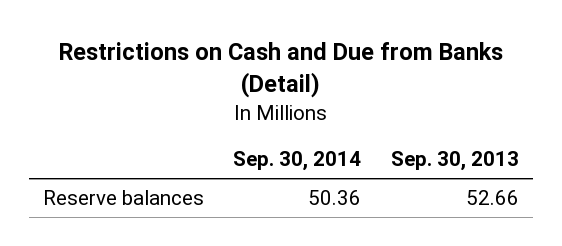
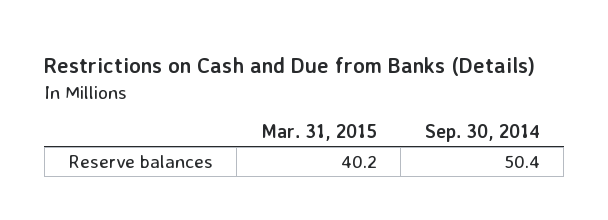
- Restrictions on Cash and Due from Banks (Detail)
+ Restrictions on Cash and Due from Banks (Details)
- | Sep. 30, 2014 | Sep. 30, 2013
+ | Mar. 31, 2015 | Sep. 30, 2014
- Reserve balances | 50.36 | 52.66
+ Reserve balances | 40.2 | 50.4

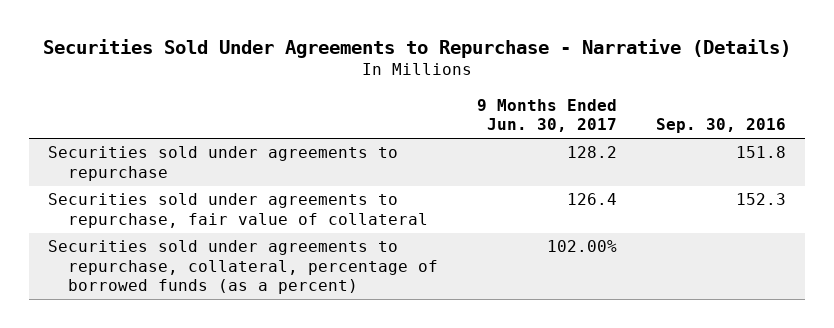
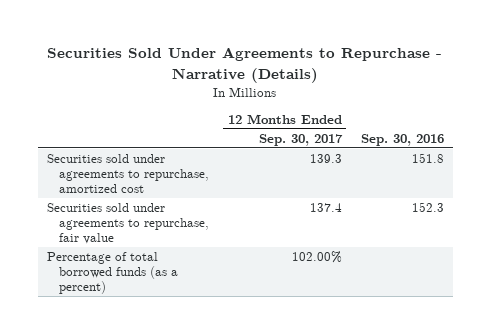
- | 9 Months Ended Jun. 30, 2017 | Sep. 30, 2016
+ | 12 Months Ended Sep. 30, 2017 | Sep. 30, 2016
- Securities sold under agreements to repurchase | 128.2 | 151.8
- Securities sold under agreements to repurchase, fair value of collateral | 126.4 | 152.3
- Securities sold under agreements to repurchase, collateral, percentage of borrowed funds (as a percent) | 102.00% |
+ Securities sold under agreements to repurchase, amortized cost | 139.3 | 151.8
+ Securities sold under agreements to repurchase, fair value | 137.4 | 152.3
+ Percentage of total borrowed funds (as a percent) | 102.00% |

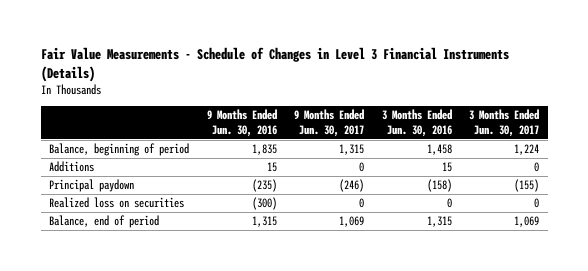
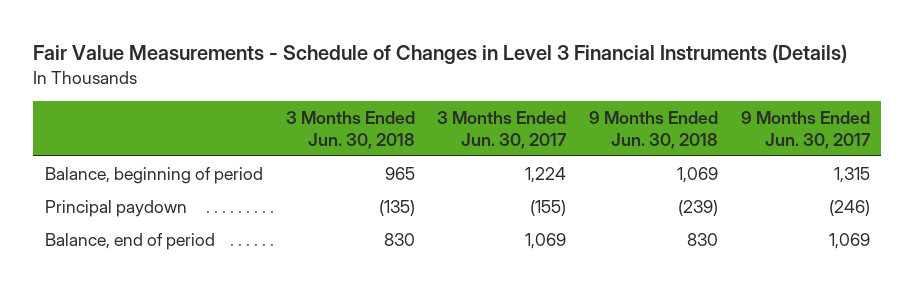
- | 9 Months Ended Jun. 30, 2016 | 9 Months Ended Jun. 30, 2017 | 3 Months Ended Jun. 30, 2016 | 3 Months Ended Jun. 30, 2017
+ | 3 Months Ended Jun. 30, 2018 | 3 Months Ended Jun. 30, 2017 | 9 Months Ended Jun. 30, 2018 | 9 Months Ended Jun. 30, 2017
- Additions | 15 | 0 | 15 | 0
- Realized loss on securities | (300) | 0 | 0 | 0

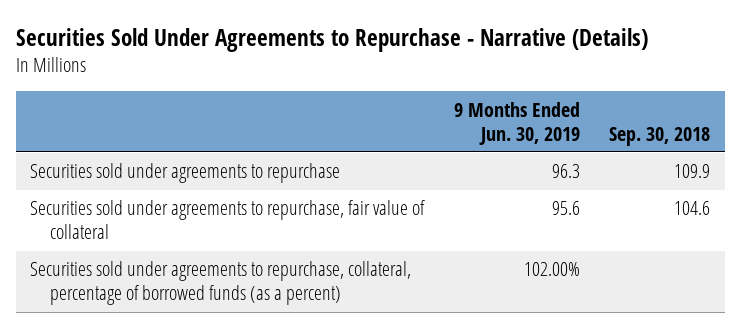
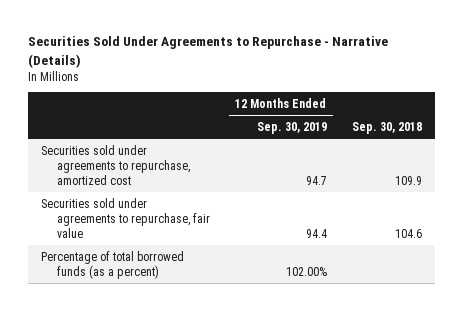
- | 9 Months Ended Jun. 30, 2019 | Sep. 30, 2018
+ | 12 Months Ended Sep. 30, 2019 | Sep. 30, 2018
- Securities sold under agreements to repurchase | 96.3 | 109.9
- Securities sold under agreements to repurchase, fair value of collateral | 95.6 | 104.6
- Securities sold under agreements to repurchase, collateral, percentage of borrowed funds (as a percent) | 102.00% |
+ Securities sold under agreements to repurchase, amortized cost | 94.7 | 109.9
+ Securities sold under agreements to repurchase, fair value | 94.4 | 104.6
+ Percentage of total borrowed funds (as a percent) | 102.00% |

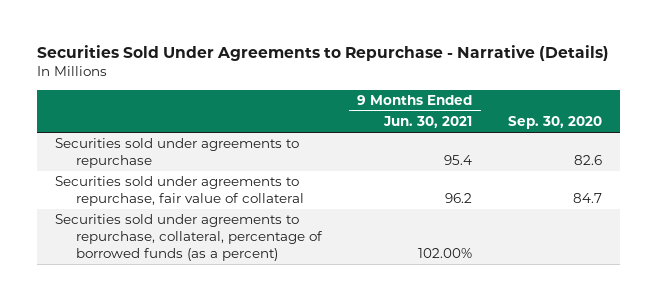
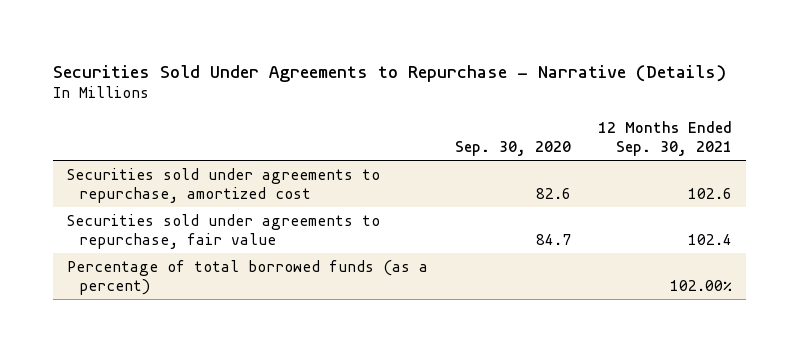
- | 9 Months Ended Jun. 30, 2021 | Sep. 30, 2020
+ | Sep. 30, 2020 | 12 Months Ended Sep. 30, 2021
- Securities sold under agreements to repurchase | 95.4 | 82.6
- Securities sold under agreements to repurchase, fair value of collateral | 96.2 | 84.7
- Securities sold under agreements to repurchase, collateral, percentage of borrowed funds (as a percent) | 102.00% |
+ Securities sold under agreements to repurchase, amortized cost | 82.6 | 102.6
+ Securities sold under agreements to repurchase, fair value | 84.7 | 102.4
+ Percentage of total borrowed funds (as a percent) | | 102.00%

